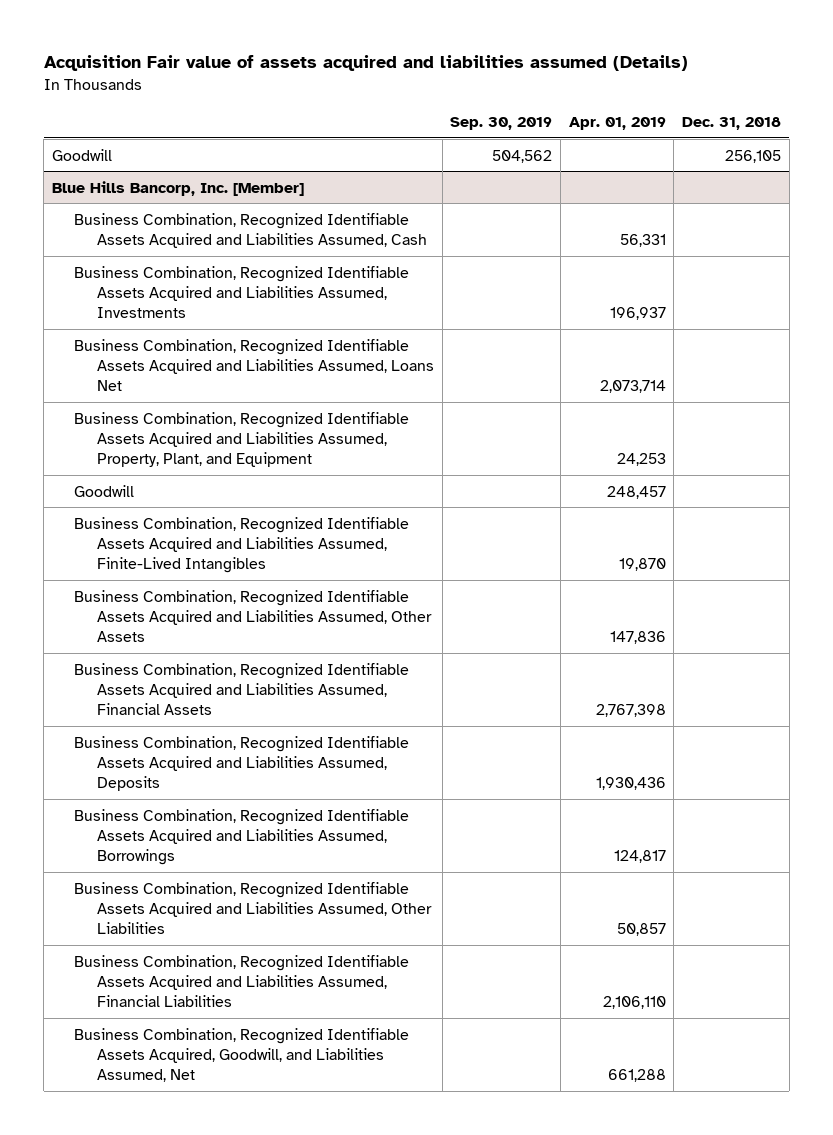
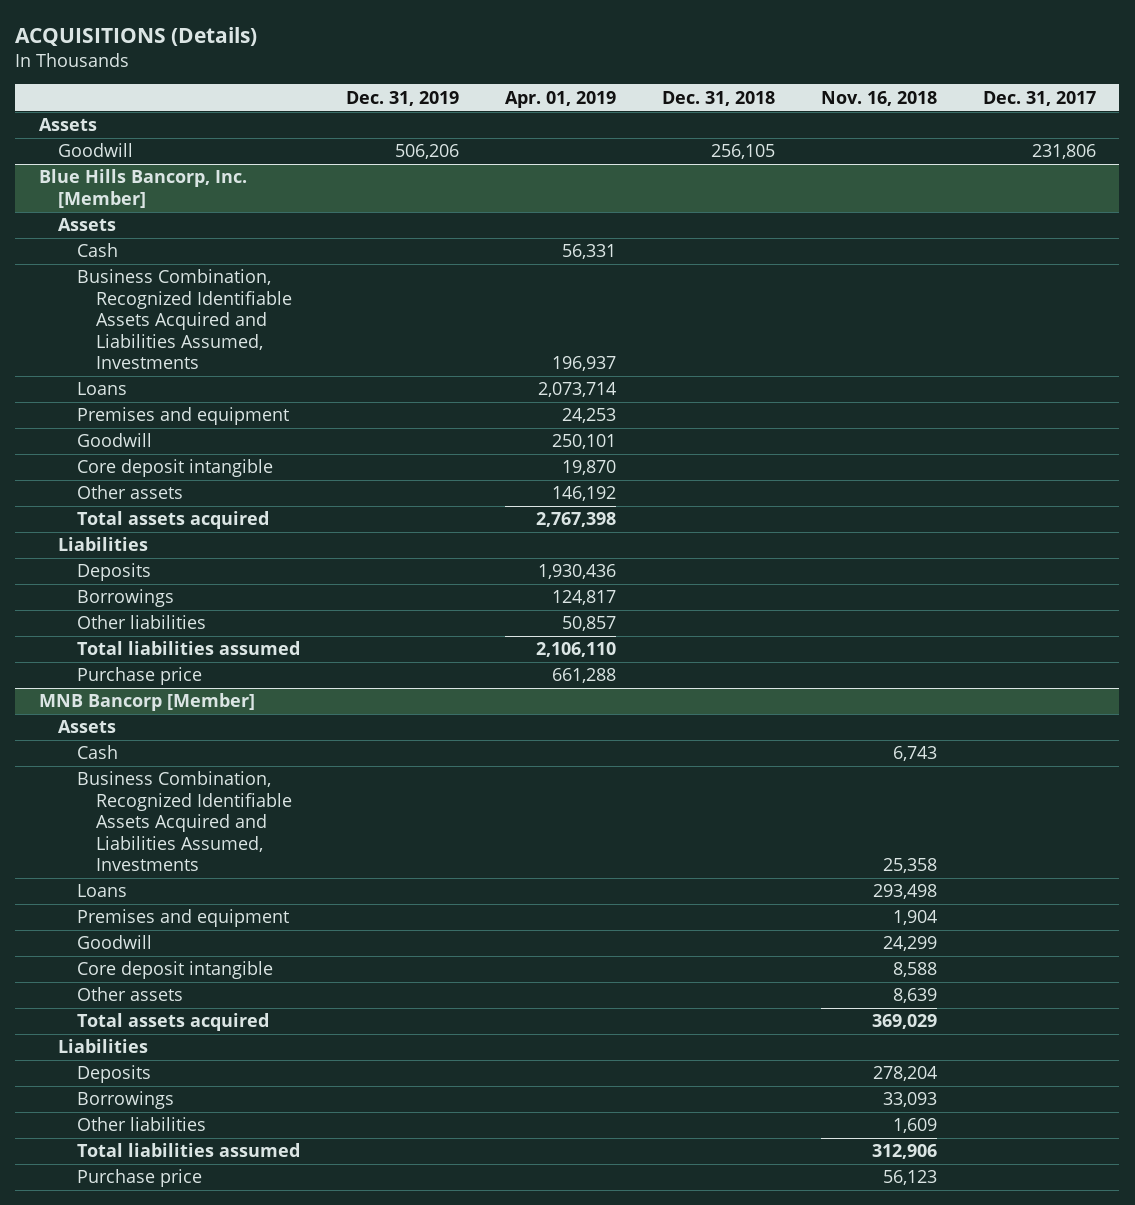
- Acquisition Fair value of assets acquired and liabilities assumed (Details)
+ ACQUISITIONS (Details)
- | Sep. 30, 2019 | Apr. 01, 2019 | Dec. 31, 2018
+ | Dec. 31, 2019 | Apr. 01, 2019 | Dec. 31, 2018 | Nov. 16, 2018 | Dec. 31, 2017
+ Assets
@ Blue Hills Bancorp, Inc. [Member]
- Business Combination, Recognized Identifiable Assets Acquired and Liabilities Assumed, Cash | | 56,331 |
+ Assets
+ Cash | | 56,331 | | |
- Business Combination, Recognized Identifiable Assets Acquired and Liabilities Assumed, Loans Net | | 2,073,714 |
- Business Combination, Recognized Identifiable Assets Acquired and Liabilities Assumed, Property, Plant, and Equipment | | 24,253 |
- Goodwill | | 248,457 |
- Business Combination, Recognized Identifiable Assets Acquired and Liabilities Assumed, Finite-Lived Intangibles | | 19,870 |
- Business Combination, Recognized Identifiable Assets Acquired and Liabilities Assumed, Other Assets | | 147,836 |
- Business Combination, Recognized Identifiable Assets Acquired and Liabilities Assumed, Financial Assets | | 2,767,398 |
- Business Combination, Recognized Identifiable Assets Acquired and Liabilities Assumed, Deposits | | 1,930,436 |
- Business Combination, Recognized Identifiable Assets Acquired and Liabilities Assumed, Borrowings | | 124,817 |
- Business Combination, Recognized Identifiable Assets Acquired and Liabilities Assumed, Other Liabilities | | 50,857 |
- Business Combination, Recognized Identifiable Assets Acquired and Liabilities Assumed, Financial Liabilities | | 2,106,110 |
- Business Combination, Recognized Identifiable Assets Acquired, Goodwill, and Liabilities Assumed, Net | | 661,288 |
+ Loans | | 2,073,714 | | |
+ Premises and equipment | | 24,253 | | |
+ Goodwill | | 250,101 | | |
+ Core deposit intangible | | 19,870 | | |
+ Other assets | | 146,192 | | |
+ Total assets acquired | | 2,767,398 | | |
+ Liabilities
+ Deposits | | 1,930,436 | | |
+ Borrowings | | 124,817 | | |
+ Other liabilities | | 50,857 | | |
+ Total liabilities assumed | | 2,106,110 | | |
+ Purchase price | | 661,288 | | |
+ MNB Bancorp [Member]
+ Assets
+ Cash | | | | 6,743 |
+ Business Combination, Recognized Identifiable Assets Acquired and Liabilities Assumed, Investments | | | | 25,358 |
+ Loans | | | | 293,498 |
+ Premises and equipment | | | | 1,904 |
+ Goodwill | | | | 24,299 |
+ Core deposit intangible | | | | 8,588 |
+ Other assets | | | | 8,639 |
+ Total assets acquired | | | | 369,029 |
+ Liabilities
+ Deposits | | | | 278,204 |
+ Borrowings | | | | 33,093 |
+ Other liabilities | | | | 1,609 |
+ Total liabilities assumed | | | | 312,906 |
+ Purchase price | | | | 56,123 |

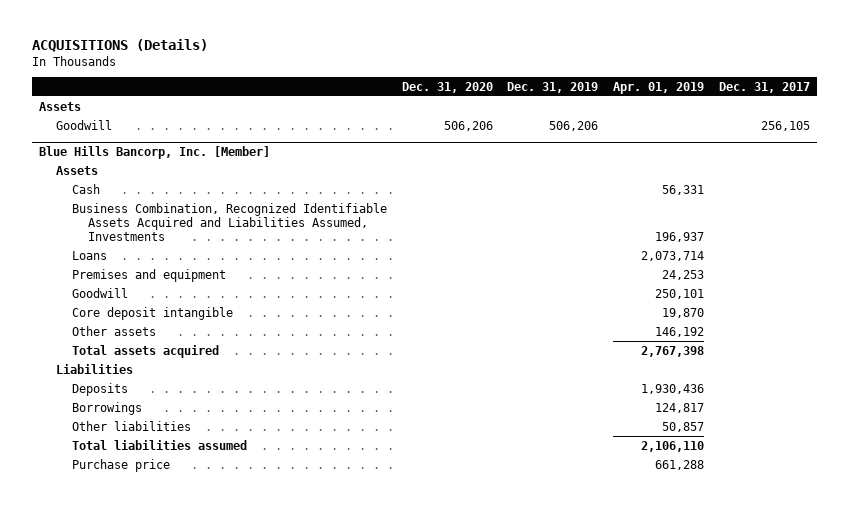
- | Dec. 31, 2019 | Apr. 01, 2019 | Dec. 31, 2018 | Nov. 16, 2018 | Dec. 31, 2017
+ | Dec. 31, 2020 | Dec. 31, 2019 | Apr. 01, 2019 | Dec. 31, 2017
- Goodwill | 506,206 | | 256,105 | | 231,806
+ Goodwill | 506,206 | 506,206 | | 256,105
- MNB Bancorp [Member]
- Assets
- Cash | | | | 6,743 |
- Business Combination, Recognized Identifiable Assets Acquired and Liabilities Assumed, Investments | | | | 25,358 |
- Loans | | | | 293,498 |
- Premises and equipment | | | | 1,904 |
- Goodwill | | | | 24,299 |
- Core deposit intangible | | | | 8,588 |
- Other assets | | | | 8,639 |
- Total assets acquired | | | | 369,029 |
- Liabilities
- Deposits | | | | 278,204 |
- Borrowings | | | | 33,093 |
- Other liabilities | | | | 1,609 |
- Total liabilities assumed | | | | 312,906 |
- Purchase price | | | | 56,123 |

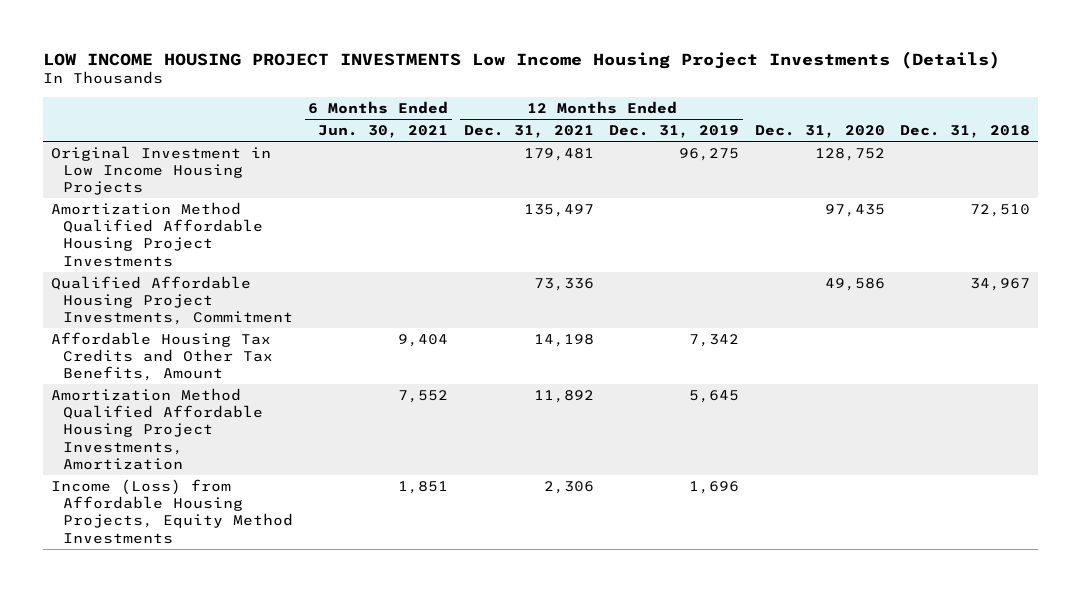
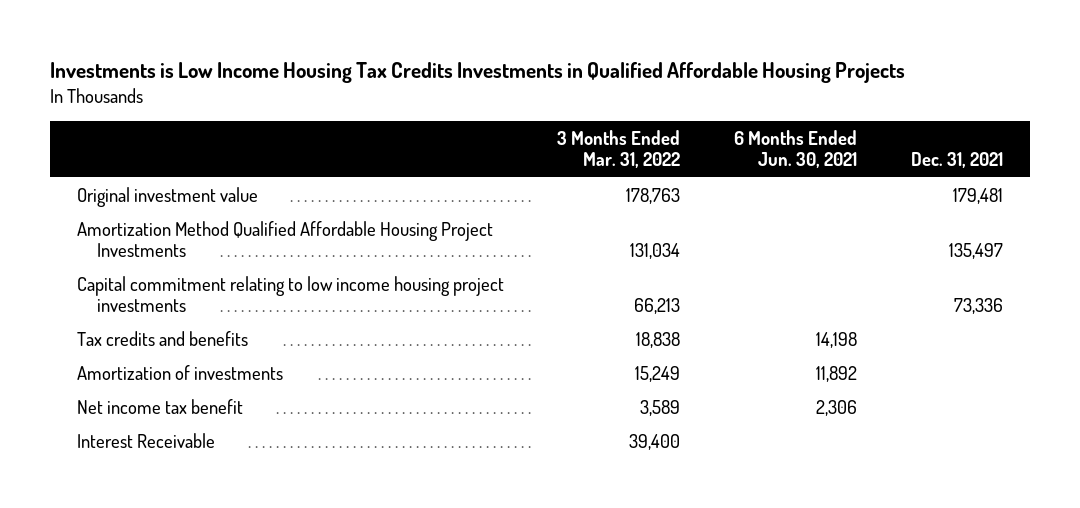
- LOW INCOME HOUSING PROJECT INVESTMENTS Low Income Housing Project Investments (Details)
+ Investments is Low Income Housing Tax Credits Investments in Qualified Affordable Housing Projects
- | 6 Months Ended Jun. 30, 2021 | 12 Months Ended Dec. 31, 2021 | 12 Months Ended Dec. 31, 2019 | Dec. 31, 2020 | Dec. 31, 2018
+ | 3 Months Ended Mar. 31, 2022 | 6 Months Ended Jun. 30, 2021 | Dec. 31, 2021
- Original Investment in Low Income Housing Projects | | 179,481 | 96,275 | 128,752 |
+ Original investment value | 178,763 | | 179,481
- Qualified Affordable Housing Project Investments, Commitment | | 73,336 | | 49,586 | 34,967
- Affordable Housing Tax Credits and Other Tax Benefits, Amount | 9,404 | 14,198 | 7,342 | |
- Amortization Method Qualified Affordable Housing Project Investments, Amortization | 7,552 | 11,892 | 5,645 | |
- Income (Loss) from Affordable Housing Projects, Equity Method Investments | 1,851 | 2,306 | 1,696 | |
+ Capital commitment relating to low income housing project investments | 66,213 | | 73,336
+ Tax credits and benefits | 18,838 | 14,198 |
+ Amortization of investments | 15,249 | 11,892 |
+ Net income tax benefit | 3,589 | 2,306 |
+ Interest Receivable | 39,400 | |

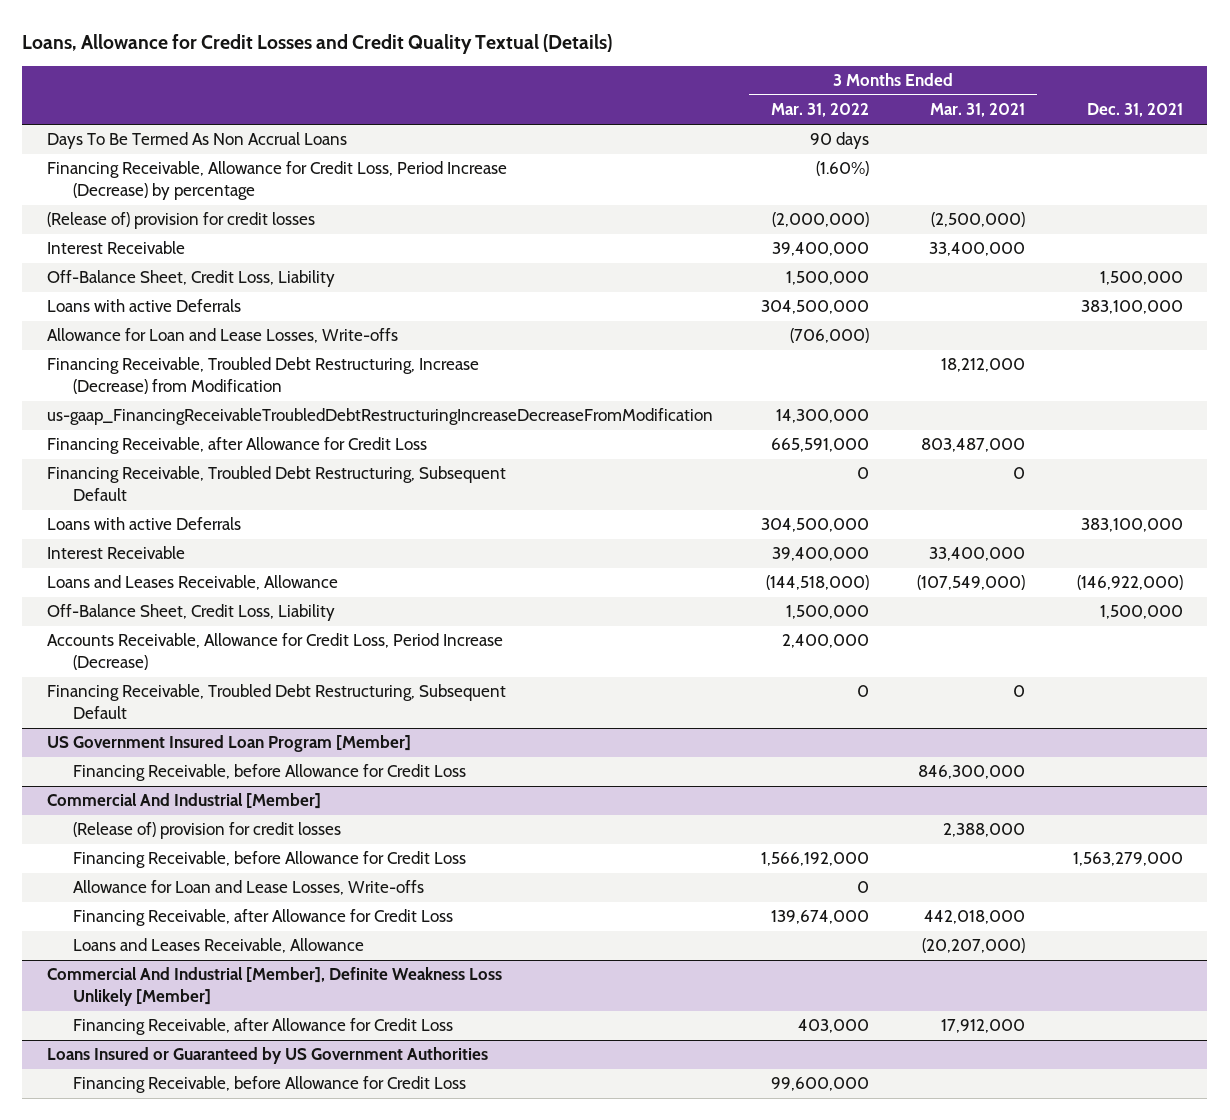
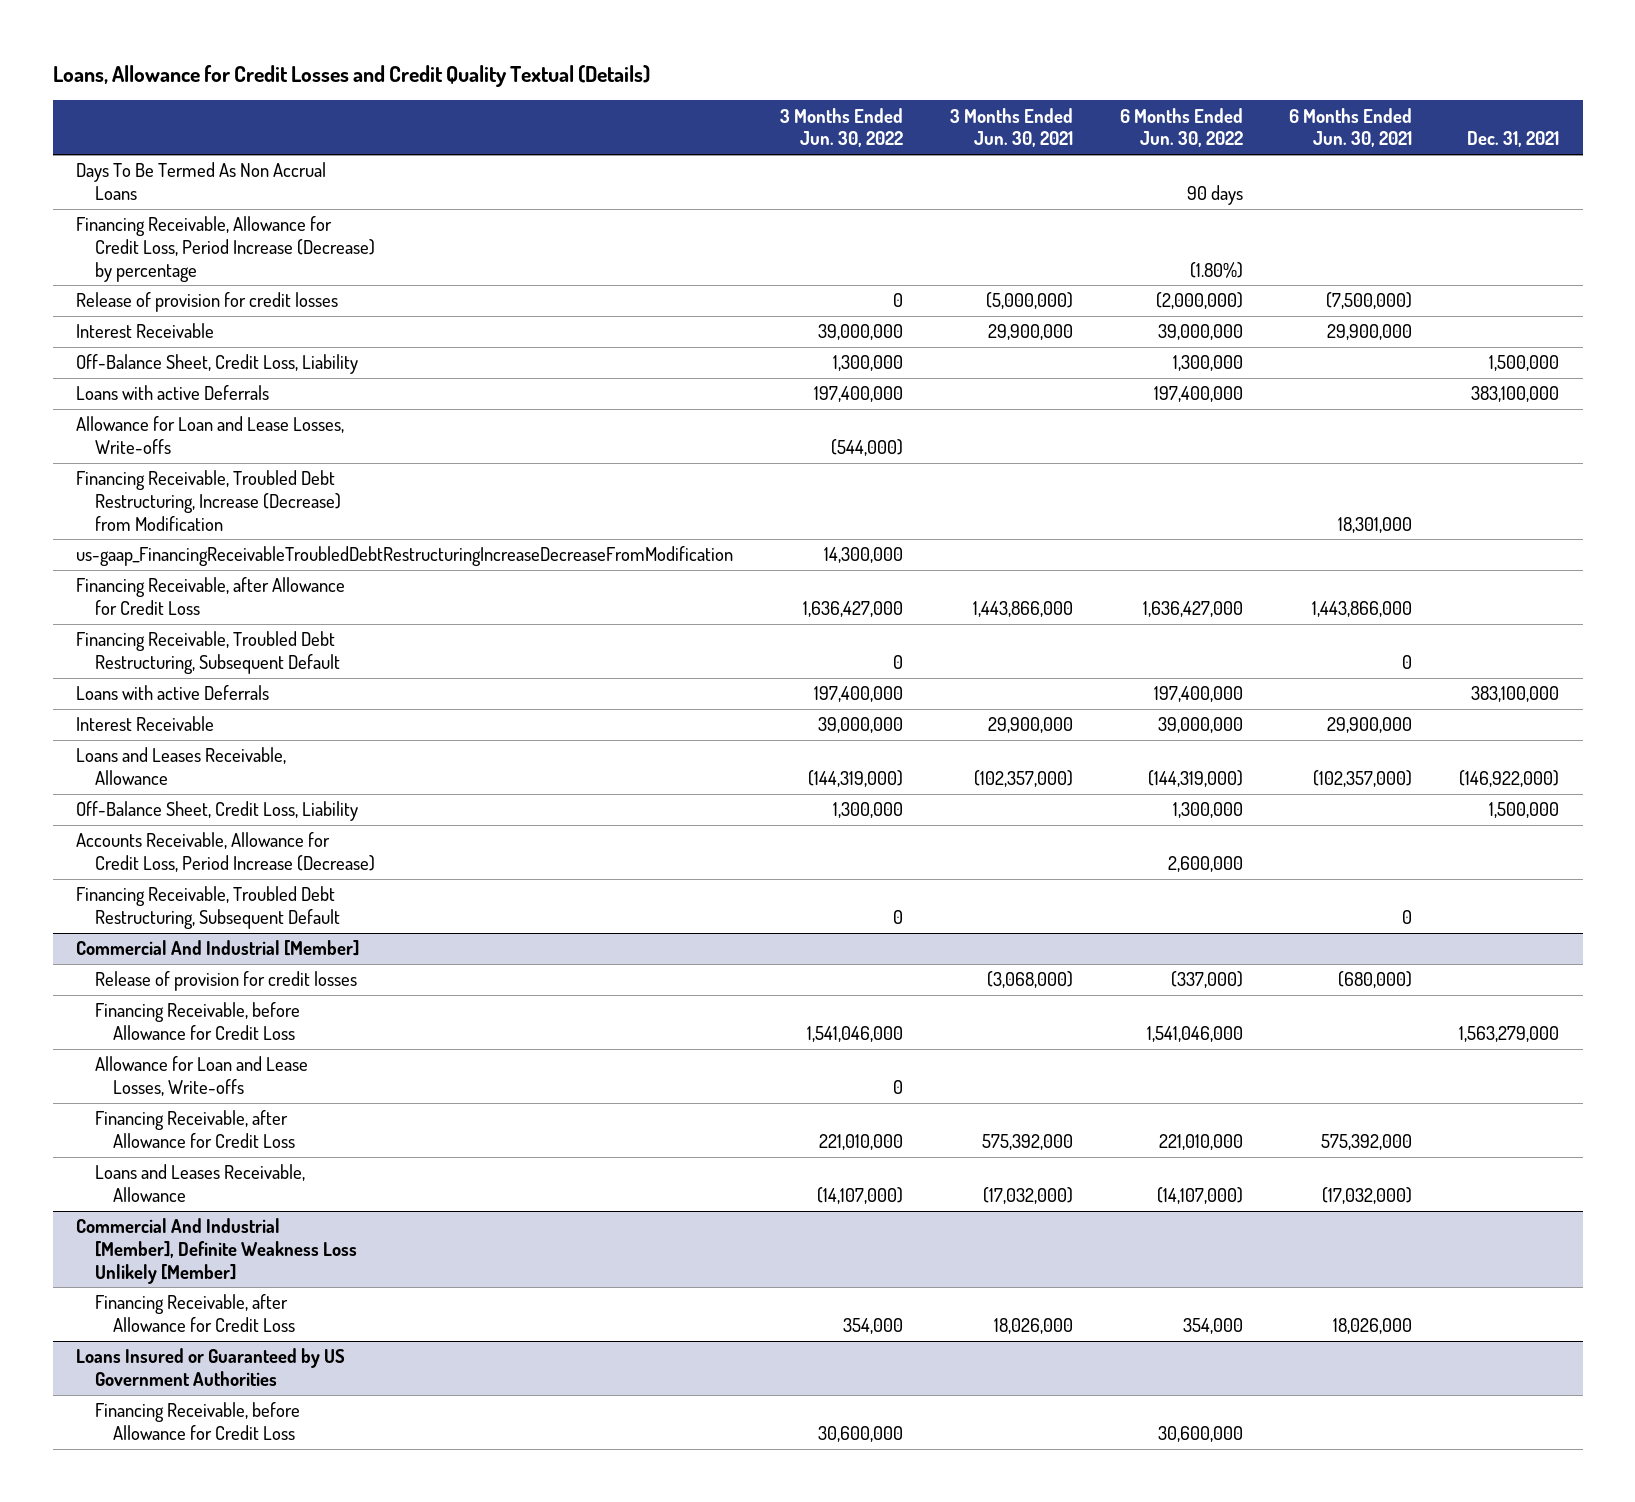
- | 3 Months Ended Mar. 31, 2022 | 3 Months Ended Mar. 31, 2021 | Dec. 31, 2021
+ | 3 Months Ended Jun. 30, 2022 | 3 Months Ended Jun. 30, 2021 | 6 Months Ended Jun. 30, 2022 | 6 Months Ended Jun. 30, 2021 | Dec. 31, 2021
- (Release of) provision for credit losses | (2,000,000) | (2,500,000) |
+ Release of provision for credit losses | 0 | (5,000,000) | (2,000,000) | (7,500,000) |
- US Government Insured Loan Program [Member]
- Financing Receivable, before Allowance for Credit Loss | | 846,300,000 |
@ Commercial And Industrial [Member]
- (Release of) provision for credit losses | | 2,388,000 |
+ Release of provision for credit losses | | (3,068,000) | (337,000) | (680,000) |

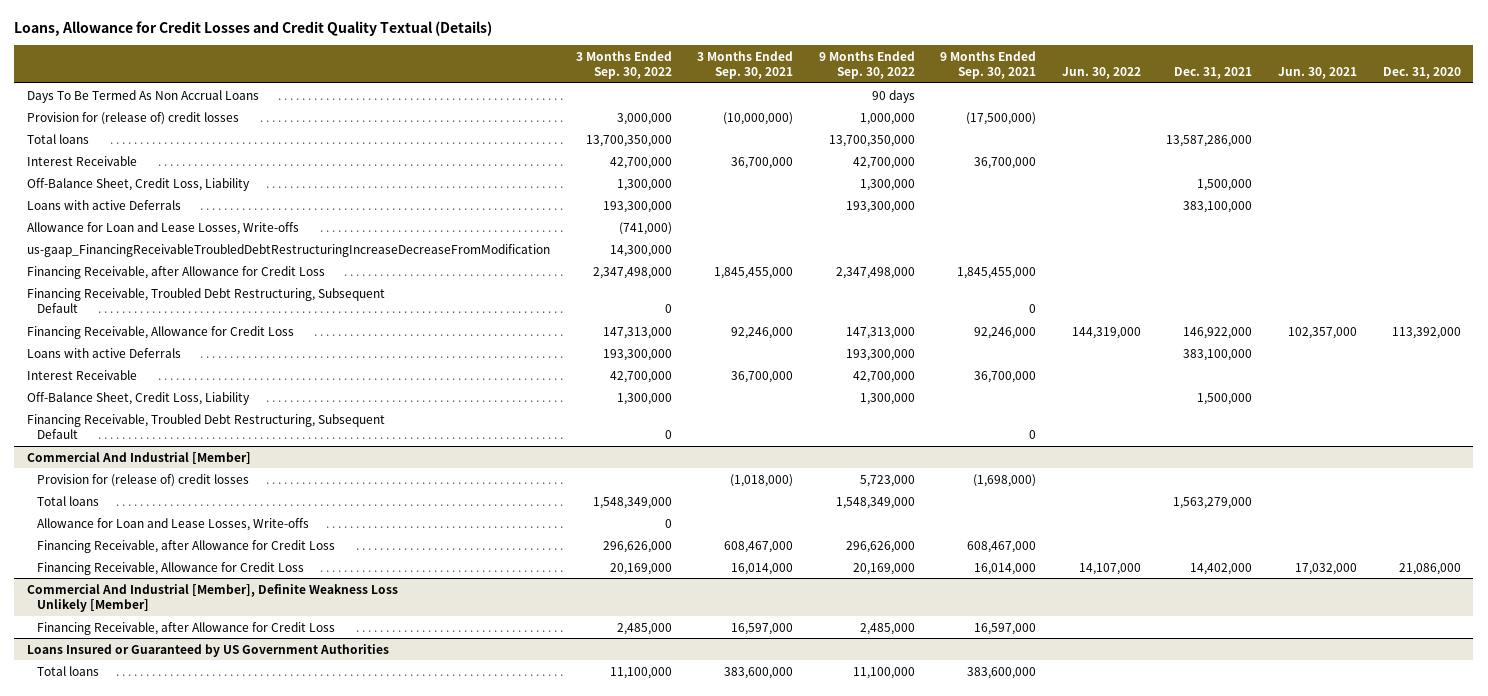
- | 3 Months Ended Jun. 30, 2022 | 3 Months Ended Jun. 30, 2021 | 6 Months Ended Jun. 30, 2022 | 6 Months Ended Jun. 30, 2021 | Dec. 31, 2021
+ | 3 Months Ended Sep. 30, 2022 | 3 Months Ended Sep. 30, 2021 | 9 Months Ended Sep. 30, 2022 | 9 Months Ended Sep. 30, 2021 | Jun. 30, 2022 | Dec. 31, 2021 | Jun. 30, 2021 | Dec. 31, 2020
- Financing Receivable, Allowance for Credit Loss, Period Increase (Decrease) by percentage | | | (1.80%) | |
- Release of provision for credit losses | 0 | (5,000,000) | (2,000,000) | (7,500,000) |
+ Provision for (release of) credit losses | 3,000,000 | (10,000,000) | 1,000,000 | (17,500,000) | | | |
+ Total loans | 13,700,350,000 | | 13,700,350,000 | | | 13,587,286,000 | |
- Financing Receivable, Troubled Debt Restructuring, Increase (Decrease) from Modification | | | | 18,301,000 |
+ Financing Receivable, Allowance for Credit Loss | 147,313,000 | 92,246,000 | 147,313,000 | 92,246,000 | 144,319,000 | 146,922,000 | 102,357,000 | 113,392,000
- Loans and Leases Receivable, Allowance | (144,319,000) | (102,357,000) | (144,319,000) | (102,357,000) | (146,922,000)
- Accounts Receivable, Allowance for Credit Loss, Period Increase (Decrease) | | | 2,600,000 | |
@ Commercial And Industrial [Member]
- Release of provision for credit losses | | (3,068,000) | (337,000) | (680,000) |
- Financing Receivable, before Allowance for Credit Loss | 1,541,046,000 | | 1,541,046,000 | | 1,563,279,000
+ Provision for (release of) credit losses | | (1,018,000) | 5,723,000 | (1,698,000) | | | |
+ Total loans | 1,548,349,000 | | 1,548,349,000 | | | 1,563,279,000 | |
- Loans and Leases Receivable, Allowance | (14,107,000) | (17,032,000) | (14,107,000) | (17,032,000) |
+ Financing Receivable, Allowance for Credit Loss | 20,169,000 | 16,014,000 | 20,169,000 | 16,014,000 | 14,107,000 | 14,402,000 | 17,032,000 | 21,086,000
@ Loans Insured or Guaranteed by US Government Authorities
- Financing Receivable, before Allowance for Credit Loss | 30,600,000 | | 30,600,000 | |
+ Total loans | 11,100,000 | 383,600,000 | 11,100,000 | 383,600,000 | | | |

